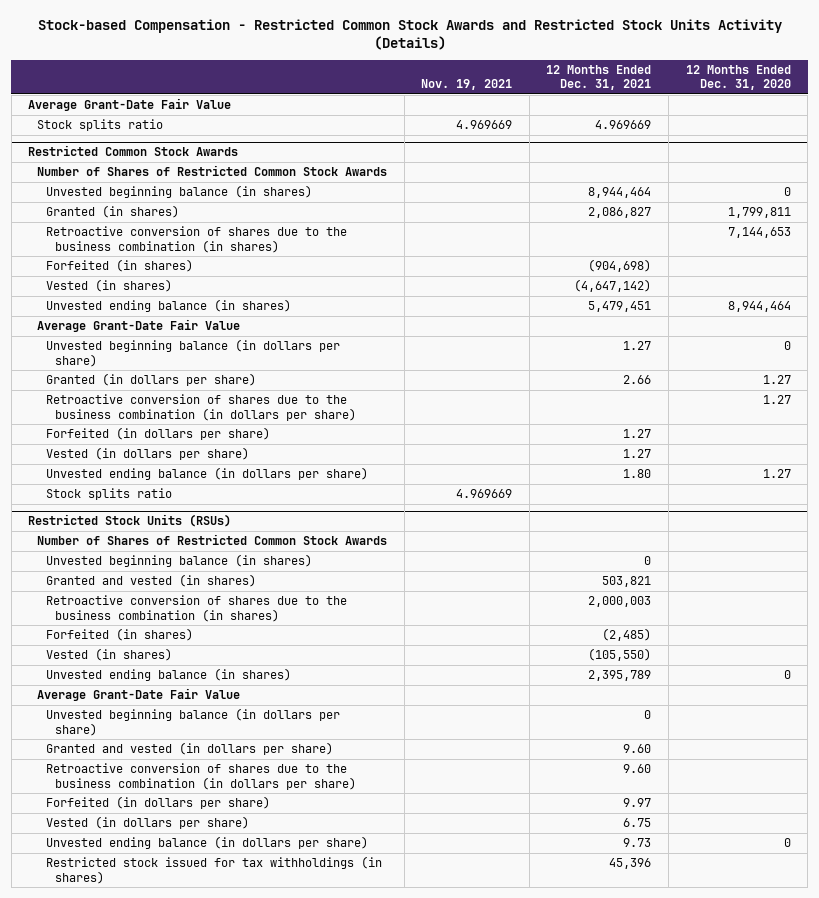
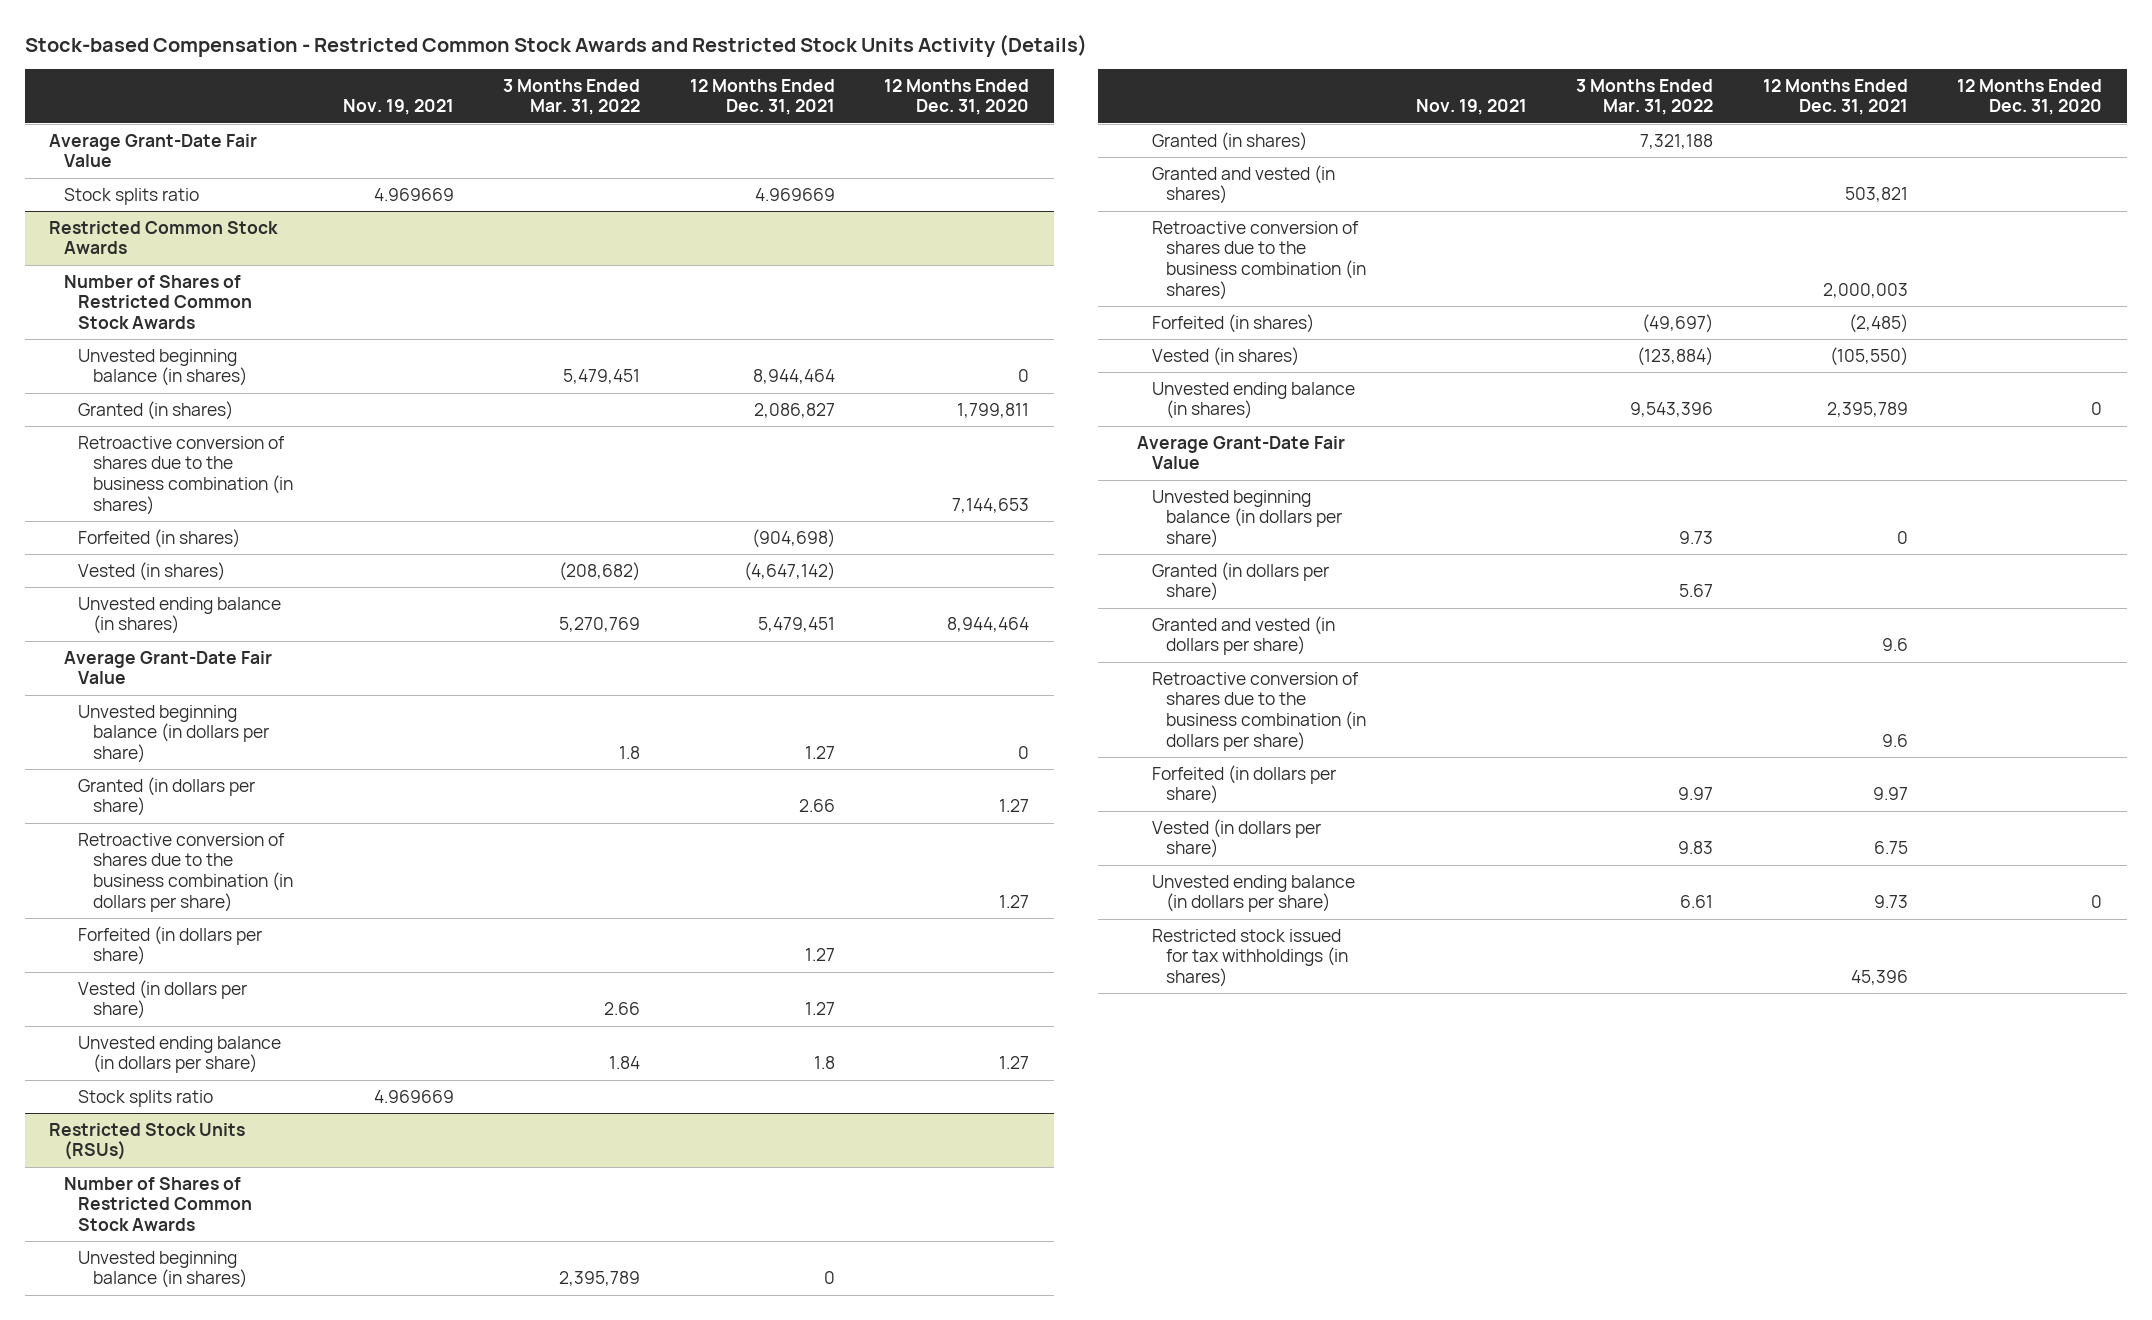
- | Nov. 19, 2021 | 12 Months Ended Dec. 31, 2021 | 12 Months Ended Dec. 31, 2020
+ | Nov. 19, 2021 | 3 Months Ended Mar. 31, 2022 | 12 Months Ended Dec. 31, 2021 | 12 Months Ended Dec. 31, 2020
@ Restricted Common Stock Awards
- Unvested ending balance (in dollars per share) | | 1.80 | 1.27
+ Unvested ending balance (in dollars per share) | | 1.84 | 1.8 | 1.27
@ Restricted Stock Units (RSUs)
+ Granted (in shares) | | 7,321,188 | |
- Granted and vested (in dollars per share) | | 9.60 |
- Retroactive conversion of shares due to the business combination (in dollars per share) | | 9.60 |
+ Granted (in dollars per share) | | 5.67 | |
+ Granted and vested (in dollars per share) | | | 9.6 |
+ Retroactive conversion of shares due to the business combination (in dollars per share) | | | 9.6 |

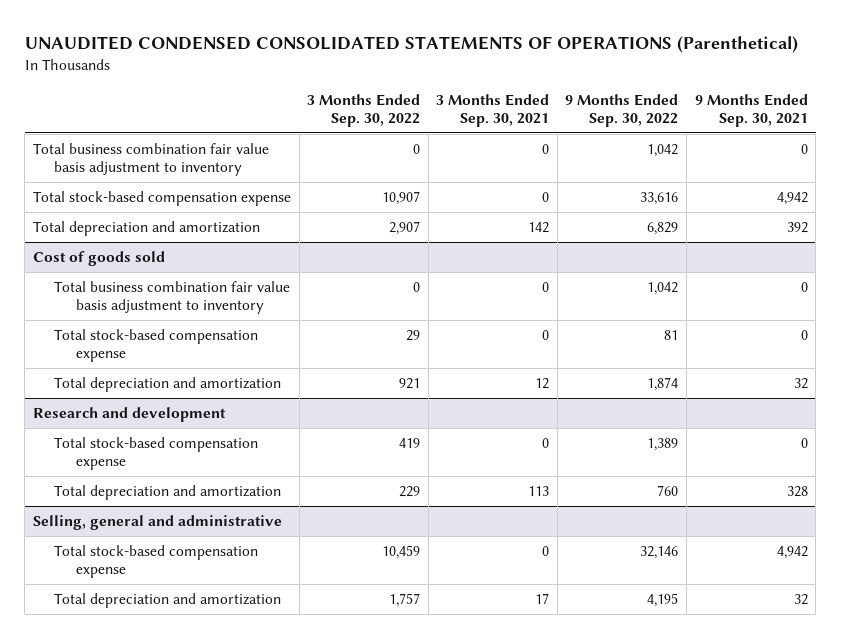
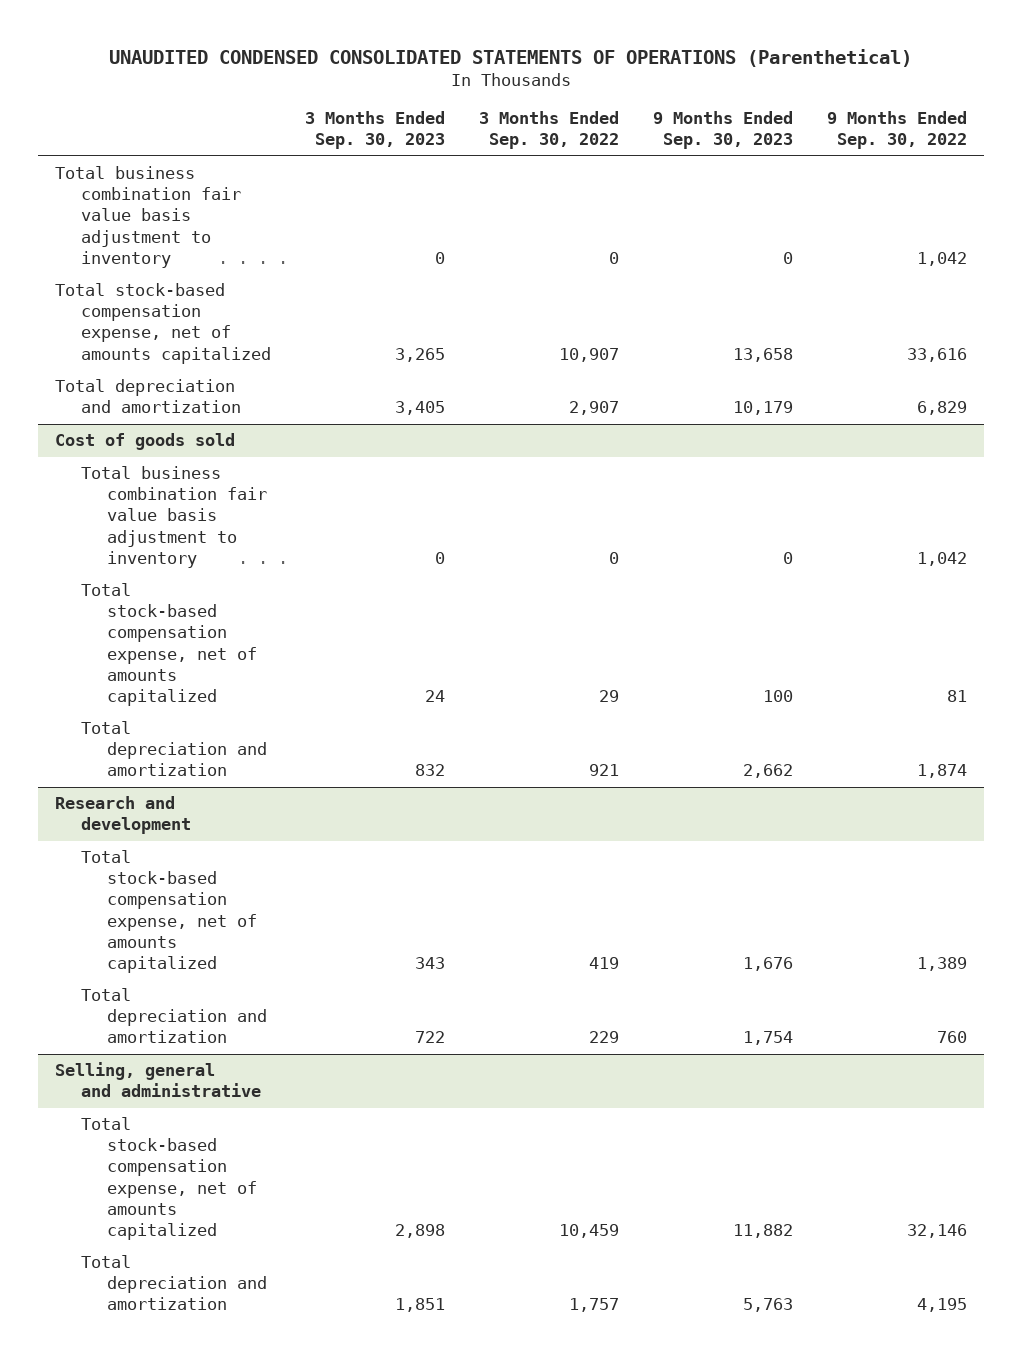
- | 3 Months Ended Sep. 30, 2022 | 3 Months Ended Sep. 30, 2021 | 9 Months Ended Sep. 30, 2022 | 9 Months Ended Sep. 30, 2021
+ | 3 Months Ended Sep. 30, 2023 | 3 Months Ended Sep. 30, 2022 | 9 Months Ended Sep. 30, 2023 | 9 Months Ended Sep. 30, 2022
- Total stock-based compensation expense | 10,907 | 0 | 33,616 | 4,942
+ Total stock-based compensation expense, net of amounts capitalized | 3,265 | 10,907 | 13,658 | 33,616
@ Cost of goods sold
- Total stock-based compensation expense | 29 | 0 | 81 | 0
+ Total stock-based compensation expense, net of amounts capitalized | 24 | 29 | 100 | 81
@ Research and development
- Total stock-based compensation expense | 419 | 0 | 1,389 | 0
+ Total stock-based compensation expense, net of amounts capitalized | 343 | 419 | 1,676 | 1,389
@ Selling, general and administrative
- Total stock-based compensation expense | 10,459 | 0 | 32,146 | 4,942
+ Total stock-based compensation expense, net of amounts capitalized | 2,898 | 10,459 | 11,882 | 32,146

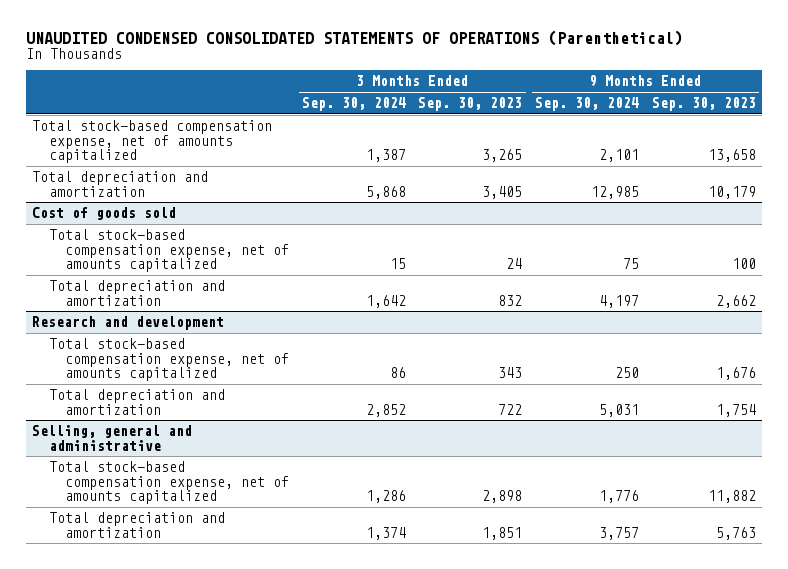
- | 3 Months Ended Sep. 30, 2023 | 3 Months Ended Sep. 30, 2022 | 9 Months Ended Sep. 30, 2023 | 9 Months Ended Sep. 30, 2022
+ | 3 Months Ended Sep. 30, 2024 | 3 Months Ended Sep. 30, 2023 | 9 Months Ended Sep. 30, 2024 | 9 Months Ended Sep. 30, 2023
- Total business combination fair value basis adjustment to inventory | 0 | 0 | 0 | 1,042
@ Cost of goods sold
- Total business combination fair value basis adjustment to inventory | 0 | 0 | 0 | 1,042

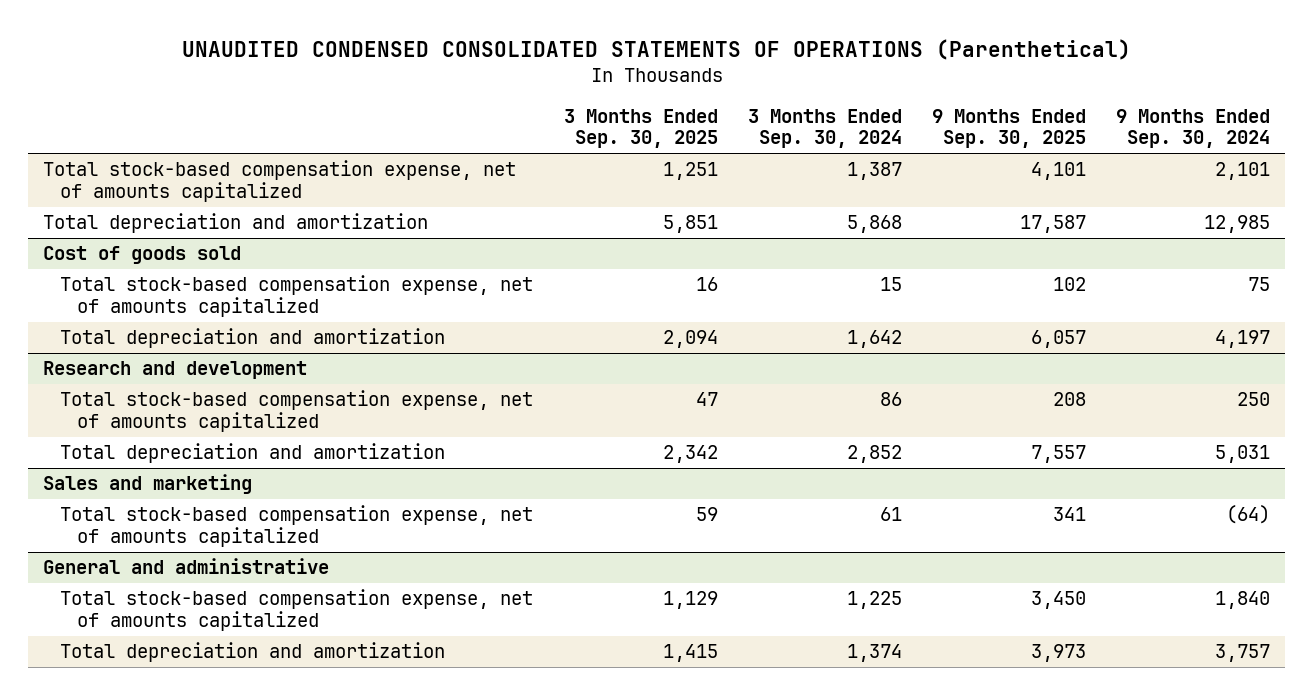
- | 3 Months Ended Sep. 30, 2024 | 3 Months Ended Sep. 30, 2023 | 9 Months Ended Sep. 30, 2024 | 9 Months Ended Sep. 30, 2023
+ | 3 Months Ended Sep. 30, 2025 | 3 Months Ended Sep. 30, 2024 | 9 Months Ended Sep. 30, 2025 | 9 Months Ended Sep. 30, 2024
- Selling, general and administrative
- Total stock-based compensation expense, net of amounts capitalized | 1,286 | 2,898 | 1,776 | 11,882
+ Sales and marketing
+ Total stock-based compensation expense, net of amounts capitalized | 59 | 61 | 341 | (64)
+ General and administrative
+ Total stock-based compensation expense, net of amounts capitalized | 1,129 | 1,225 | 3,450 | 1,840

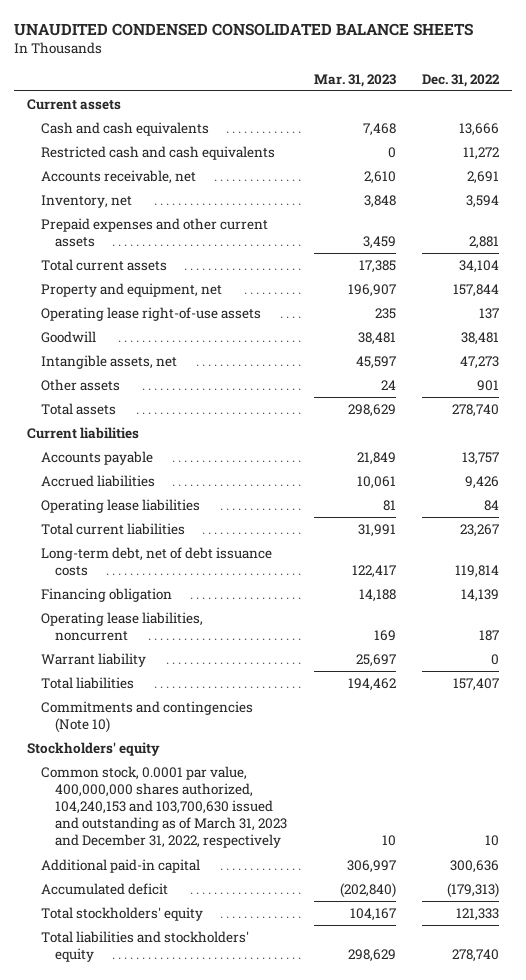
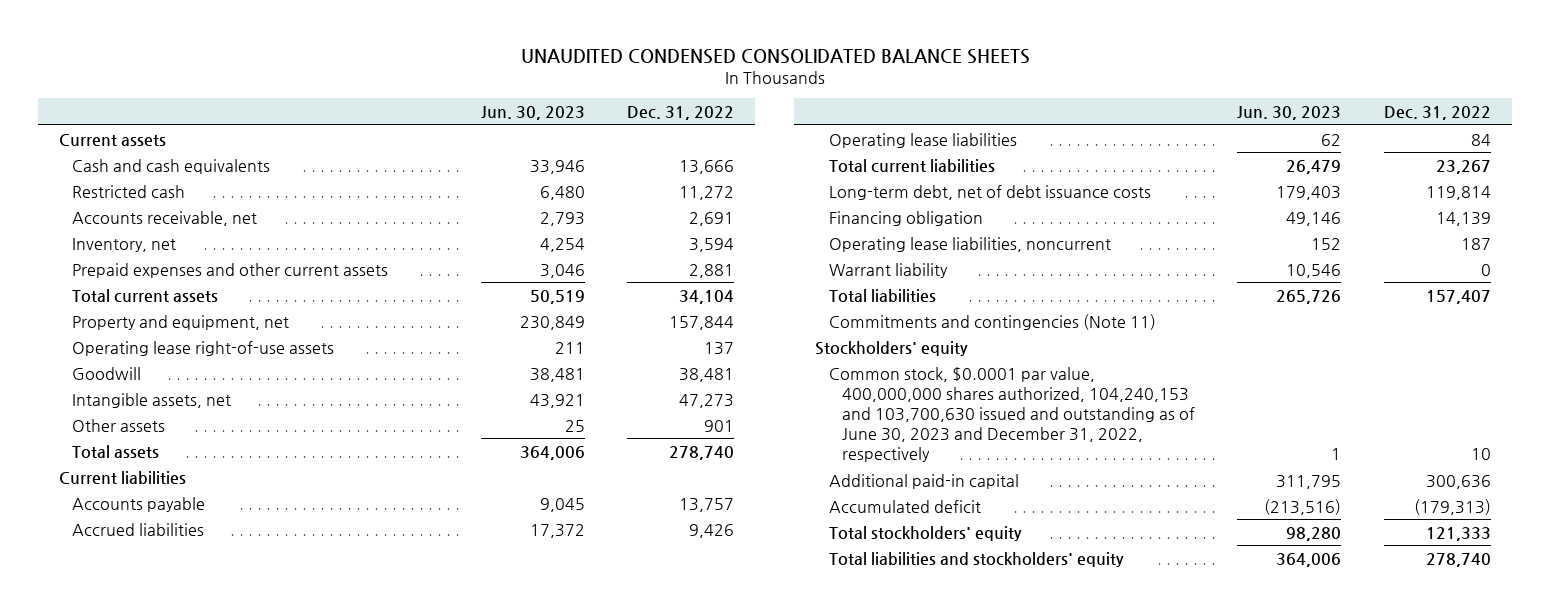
- | Mar. 31, 2023 | Dec. 31, 2022
+ | Jun. 30, 2023 | Dec. 31, 2022
- Restricted cash and cash equivalents | 0 | 11,272
+ Restricted cash | 6,480 | 11,272
- Commitments and contingencies (Note 10)
+ Commitments and contingencies (Note 11)
- Common stock, 0.0001 par value, 400,000,000 shares authorized, 104,240,153 and 103,700,630 issued and outstanding as of March 31, 2023 and December 31, 2022, respectively | 10 | 10
+ Common stock, $0.0001 par value, 400,000,000 shares authorized, 104,240,153 and 103,700,630 issued and outstanding as of June 30, 2023 and December 31, 2022, respectively | 1 | 10

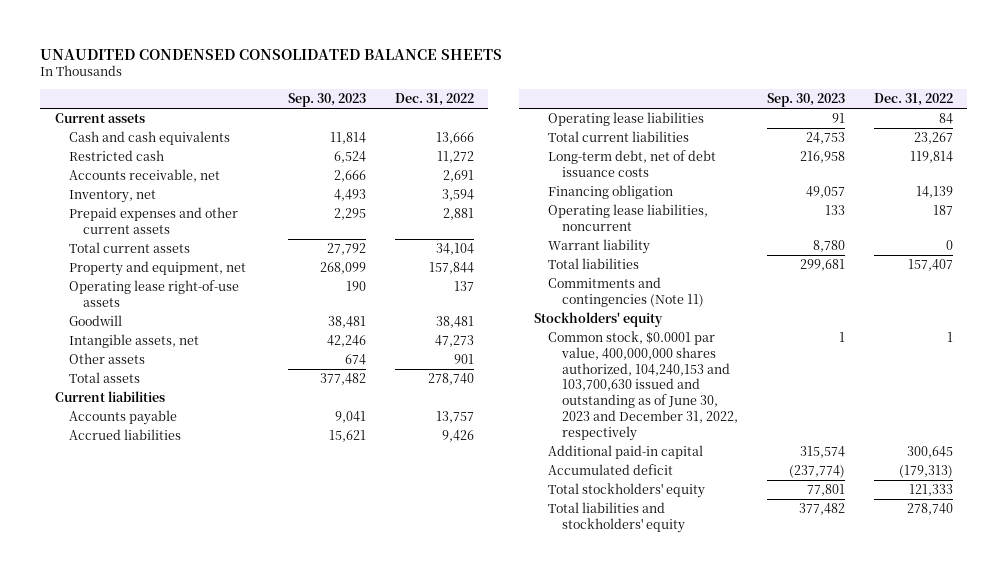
- | Jun. 30, 2023 | Dec. 31, 2022
+ | Sep. 30, 2023 | Dec. 31, 2022
- Common stock, $0.0001 par value, 400,000,000 shares authorized, 104,240,153 and 103,700,630 issued and outstanding as of June 30, 2023 and December 31, 2022, respectively | 1 | 10
- Additional paid-in capital | 311,795 | 300,636
+ Common stock, $0.0001 par value, 400,000,000 shares authorized, 104,240,153 and 103,700,630 issued and outstanding as of June 30, 2023 and December 31, 2022, respectively | 1 | 1
+ Additional paid-in capital | 315,574 | 300,645

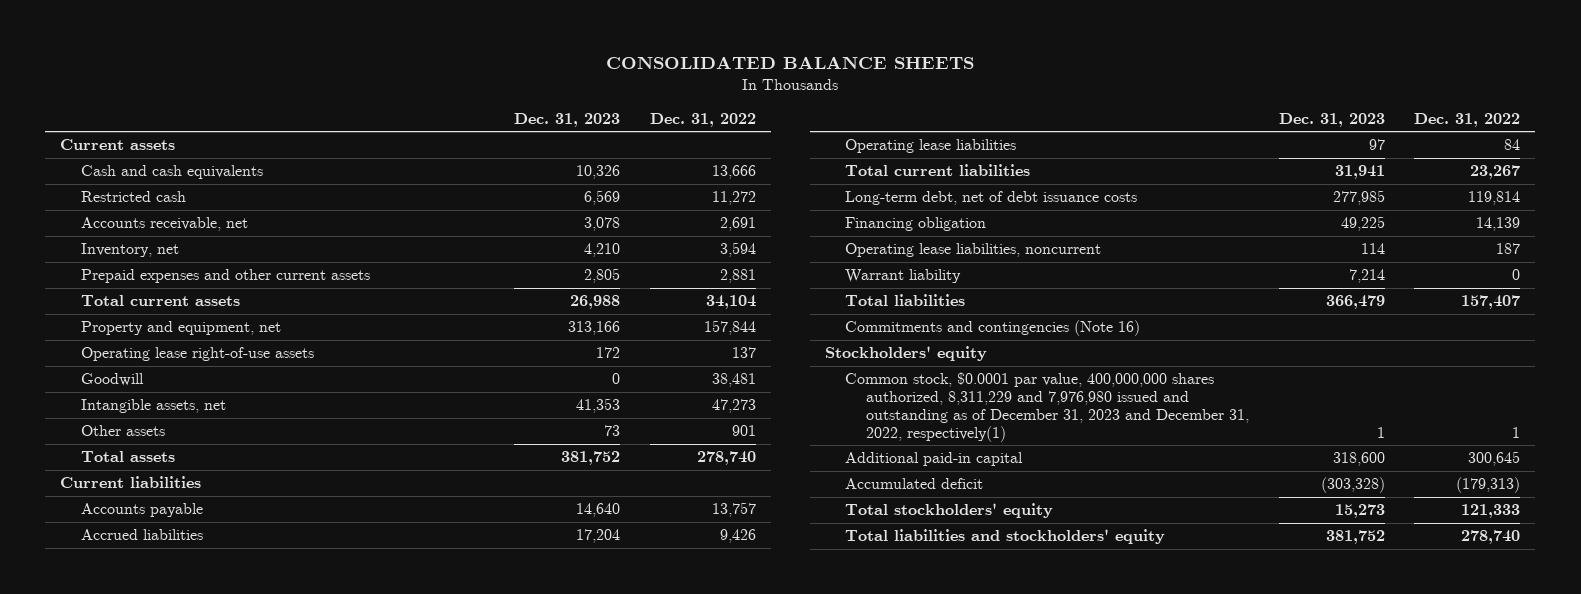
- UNAUDITED CONDENSED CONSOLIDATED BALANCE SHEETS
+ CONSOLIDATED BALANCE SHEETS
- | Sep. 30, 2023 | Dec. 31, 2022
+ | Dec. 31, 2023 | Dec. 31, 2022
- Commitments and contingencies (Note 11)
+ Commitments and contingencies (Note 16)
- Common stock, $0.0001 par value, 400,000,000 shares authorized, 104,240,153 and 103,700,630 issued and outstanding as of June 30, 2023 and December 31, 2022, respectively | 1 | 1
+ Common stock, $0.0001 par value, 400,000,000 shares authorized, 8,311,229 and 7,976,980 issued and outstanding as of December 31, 2023 and December 31, 2022, respectively(1) | 1 | 1

